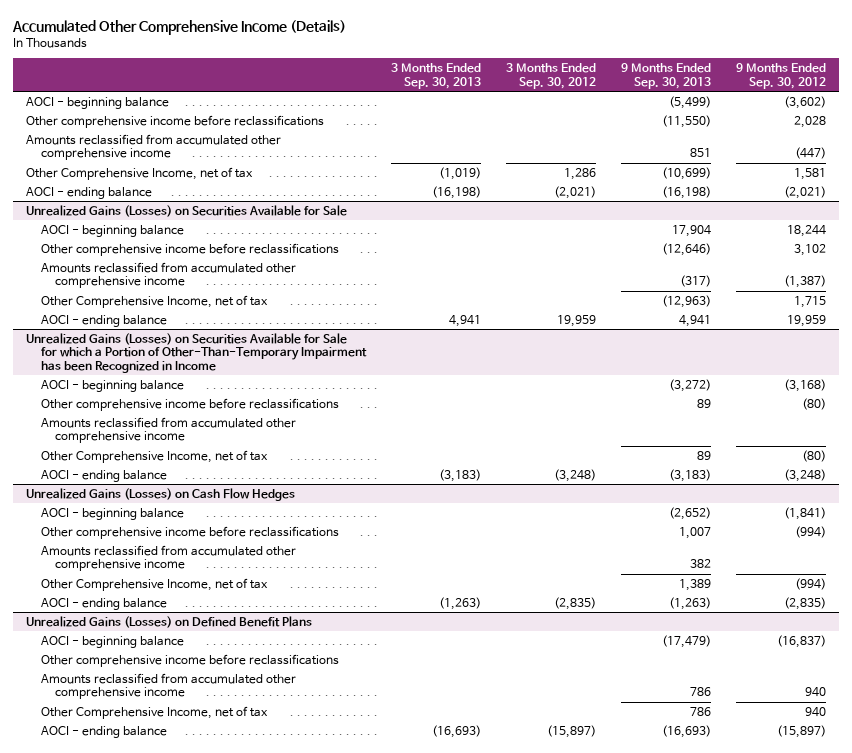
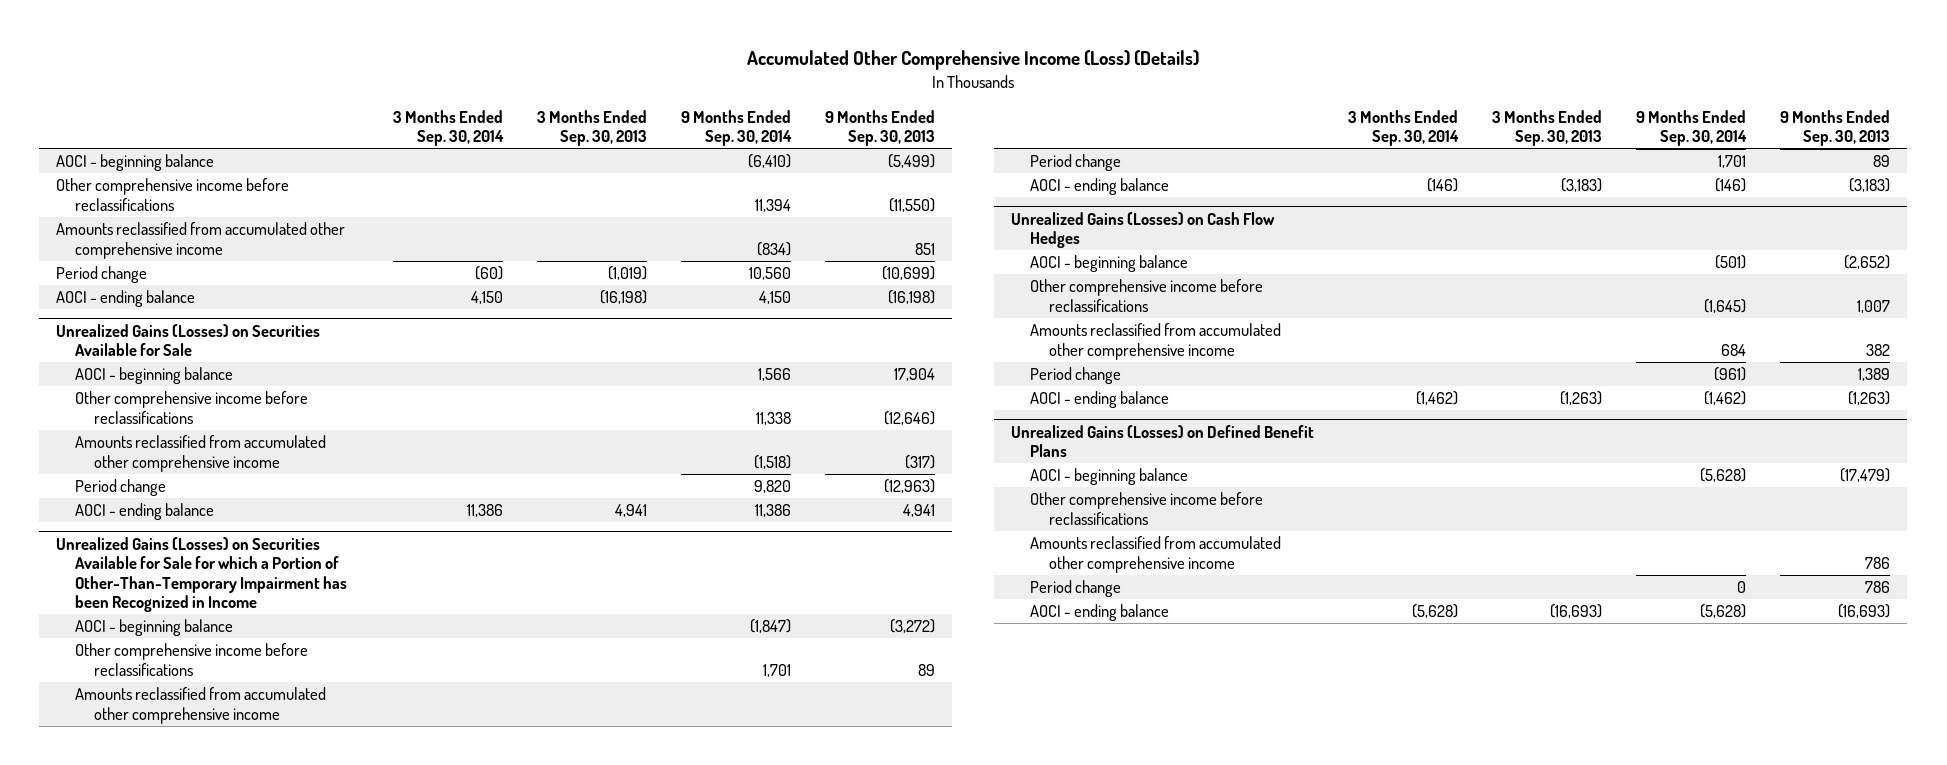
- Accumulated Other Comprehensive Income (Details)
+ Accumulated Other Comprehensive Income (Loss) (Details)
- | 3 Months Ended Sep. 30, 2013 | 3 Months Ended Sep. 30, 2012 | 9 Months Ended Sep. 30, 2013 | 9 Months Ended Sep. 30, 2012
+ | 3 Months Ended Sep. 30, 2014 | 3 Months Ended Sep. 30, 2013 | 9 Months Ended Sep. 30, 2014 | 9 Months Ended Sep. 30, 2013
- Other Comprehensive Income, net of tax | (1,019) | 1,286 | (10,699) | 1,581
+ Period change | (60) | (1,019) | 10,560 | (10,699)
@ Unrealized Gains (Losses) on Securities Available for Sale
- Other Comprehensive Income, net of tax | | | (12,963) | 1,715
+ Period change | | | 9,820 | (12,963)
@ Unrealized Gains (Losses) on Securities Available for Sale for which a Portion of Other-Than-Temporary Impairment has been Recognized in Income
- Other Comprehensive Income, net of tax | | | 89 | (80)
+ Period change | | | 1,701 | 89
@ Unrealized Gains (Losses) on Cash Flow Hedges
- Other Comprehensive Income, net of tax | | | 1,389 | (994)
+ Period change | | | (961) | 1,389
@ Unrealized Gains (Losses) on Defined Benefit Plans
- Other Comprehensive Income, net of tax | | | 786 | 940
+ Period change | | | 0 | 786

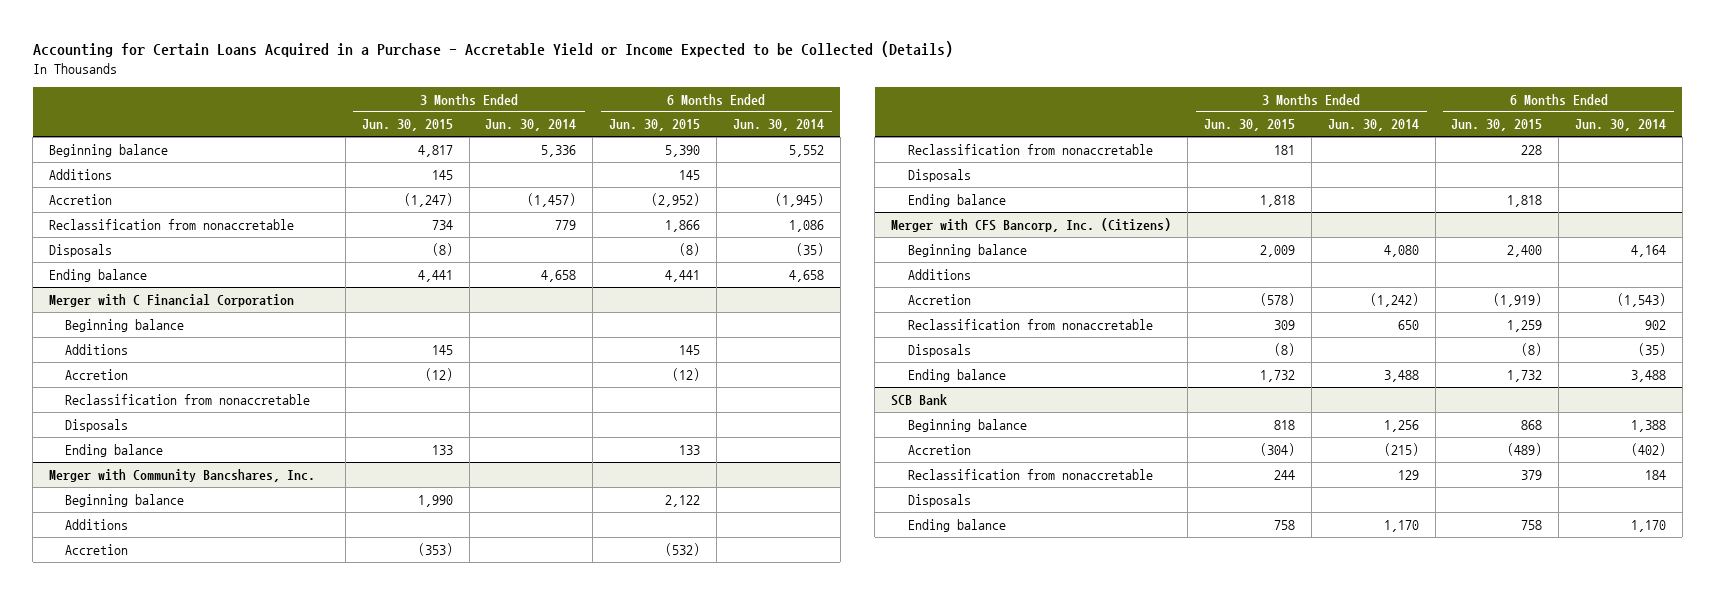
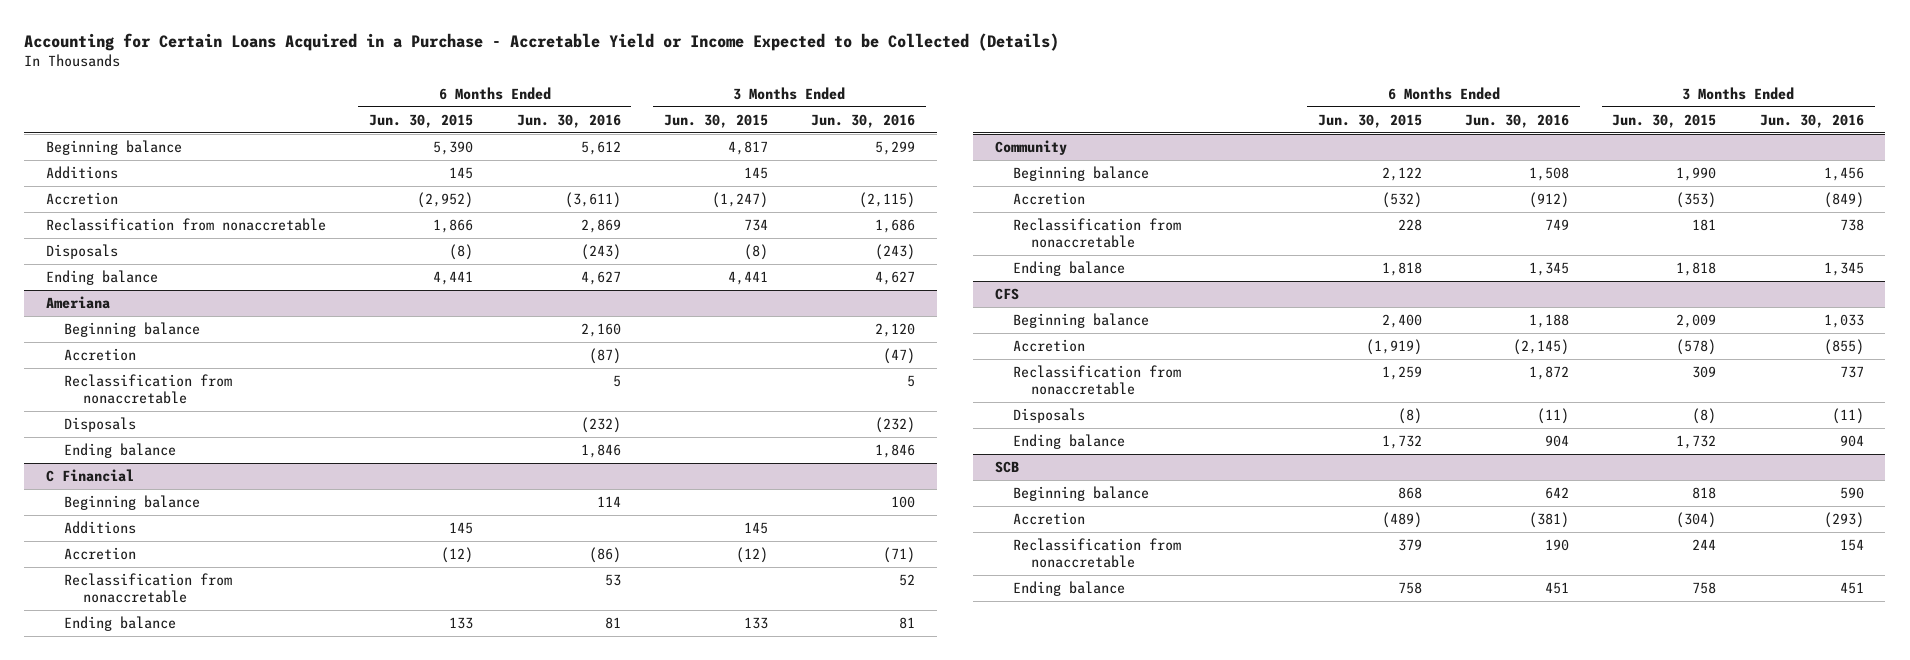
- | 3 Months Ended Jun. 30, 2015 | 3 Months Ended Jun. 30, 2014 | 6 Months Ended Jun. 30, 2015 | 6 Months Ended Jun. 30, 2014
+ | 6 Months Ended Jun. 30, 2015 | 6 Months Ended Jun. 30, 2016 | 3 Months Ended Jun. 30, 2015 | 3 Months Ended Jun. 30, 2016
- Merger with C Financial Corporation
+ Ameriana
+ Accretion | | (87) | | (47)
+ Reclassification from nonaccretable | | 5 | | 5
+ Disposals | | (232) | | (232)
+ Ending balance | | 1,846 | | 1,846
+ C Financial
+ Beginning balance | | 114 | | 100
- Disposals
- Merger with Community Bancshares, Inc.
+ Community
- Additions
- Disposals
- Merger with CFS Bancorp, Inc. (Citizens)
+ CFS
- Additions
- SCB Bank
+ SCB
- Disposals

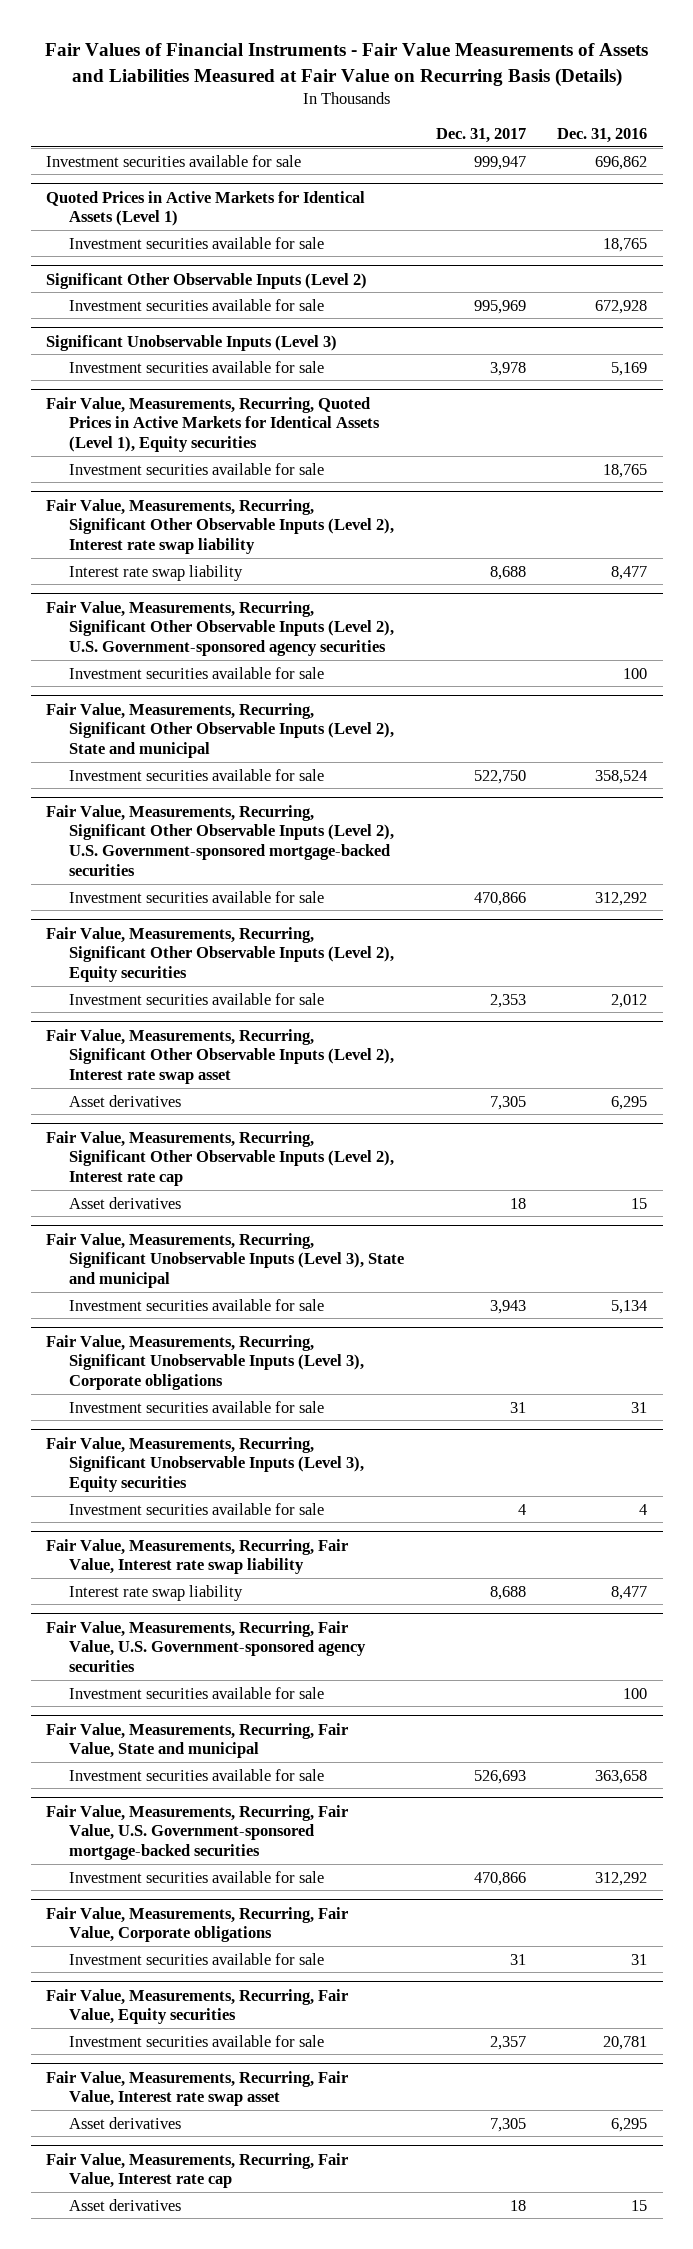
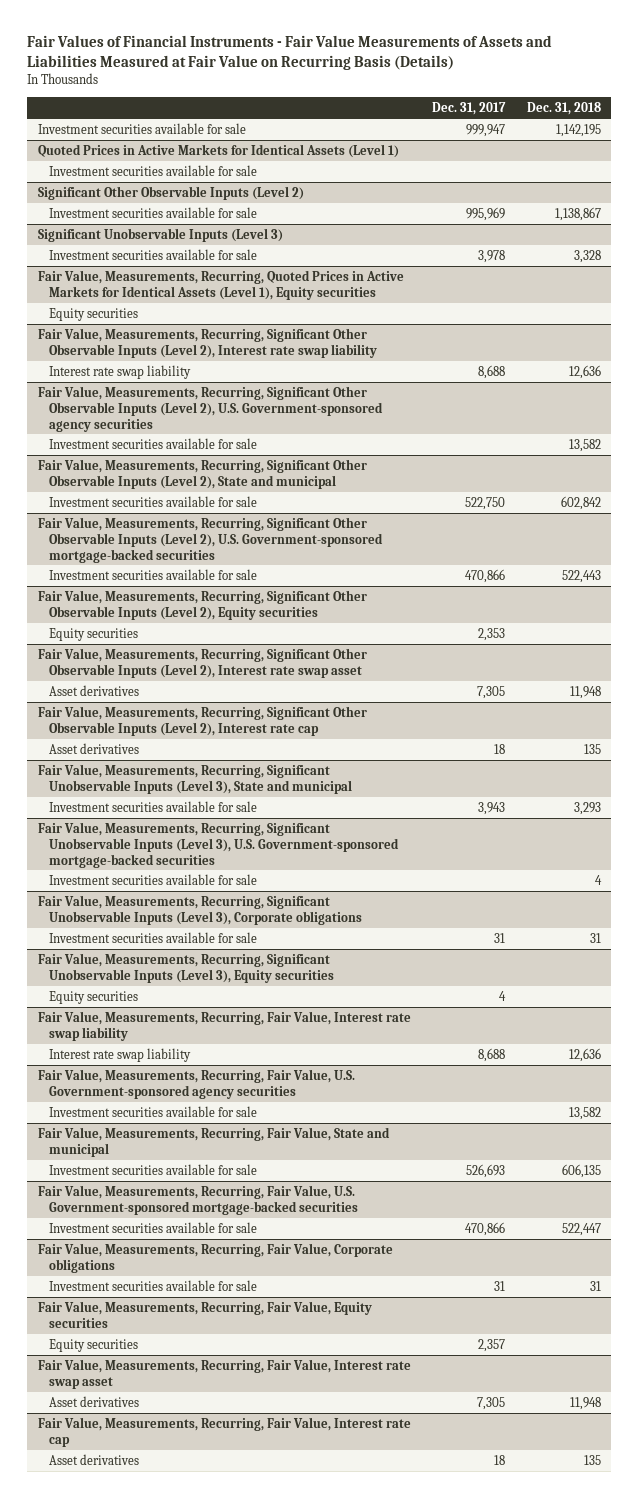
- | Dec. 31, 2017 | Dec. 31, 2016
+ | Dec. 31, 2017 | Dec. 31, 2018
@ Fair Value, Measurements, Recurring, Quoted Prices in Active Markets for Identical Assets (Level 1), Equity securities
- Investment securities available for sale | | 18,765
+ Equity securities
@ Fair Value, Measurements, Recurring, Significant Other Observable Inputs (Level 2), Equity securities
- Investment securities available for sale | 2,353 | 2,012
+ Equity securities | 2,353 |
+ Fair Value, Measurements, Recurring, Significant Unobservable Inputs (Level 3), U.S. Government-sponsored mortgage-backed securities
+ Investment securities available for sale | | 4
@ Fair Value, Measurements, Recurring, Significant Unobservable Inputs (Level 3), Equity securities
- Investment securities available for sale | 4 | 4
+ Equity securities | 4 |
@ Fair Value, Measurements, Recurring, Fair Value, Equity securities
- Investment securities available for sale | 2,357 | 20,781
+ Equity securities | 2,357 |

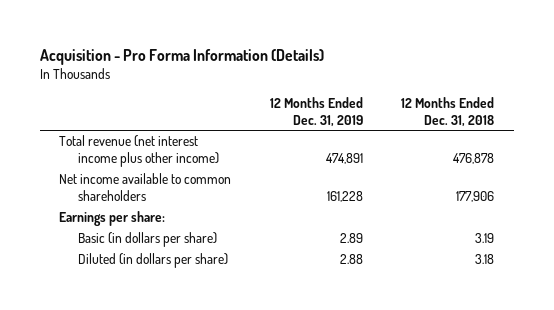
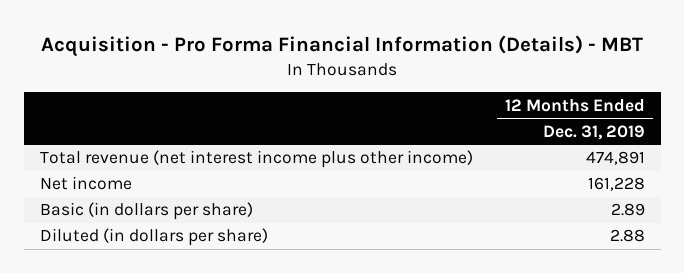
- Acquisition - Pro Forma Information (Details)
+ Acquisition - Pro Forma Financial Information (Details) - MBT
- | 12 Months Ended Dec. 31, 2019 | 12 Months Ended Dec. 31, 2018
+ | 12 Months Ended Dec. 31, 2019
- Net income available to common shareholders | 161,228 | 177,906
- Earnings per share:
+ Net income | 161,228

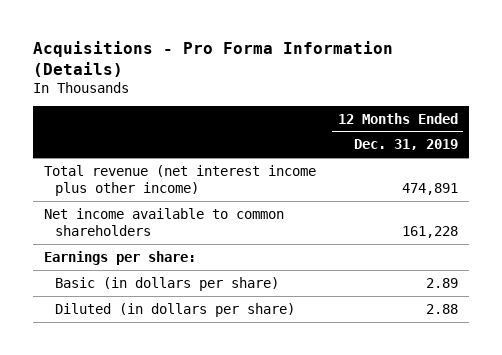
- Acquisition - Pro Forma Financial Information (Details) - MBT
+ Acquisitions - Pro Forma Information (Details)
- Net income | 161,228
+ Net income available to common shareholders | 161,228
+ Earnings per share:

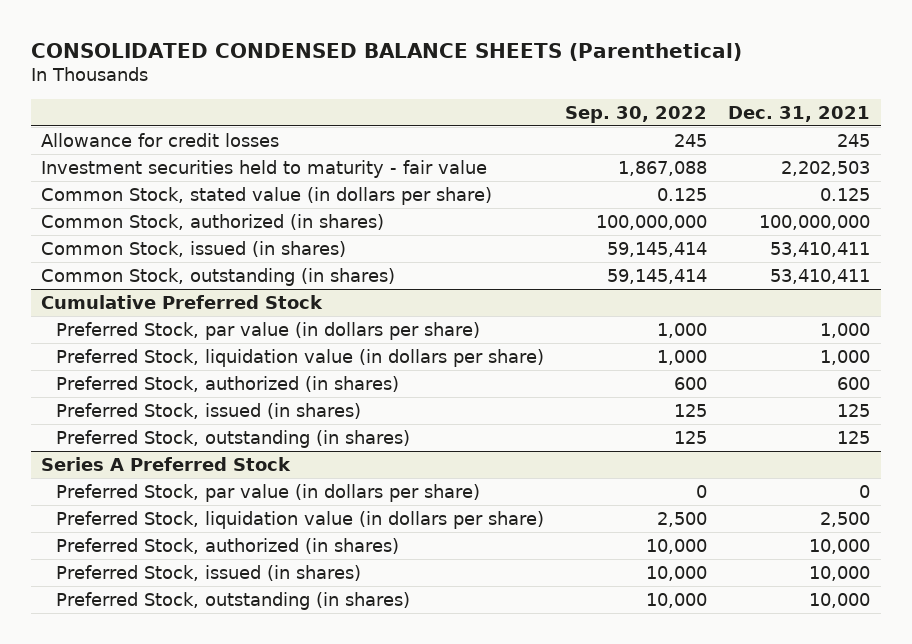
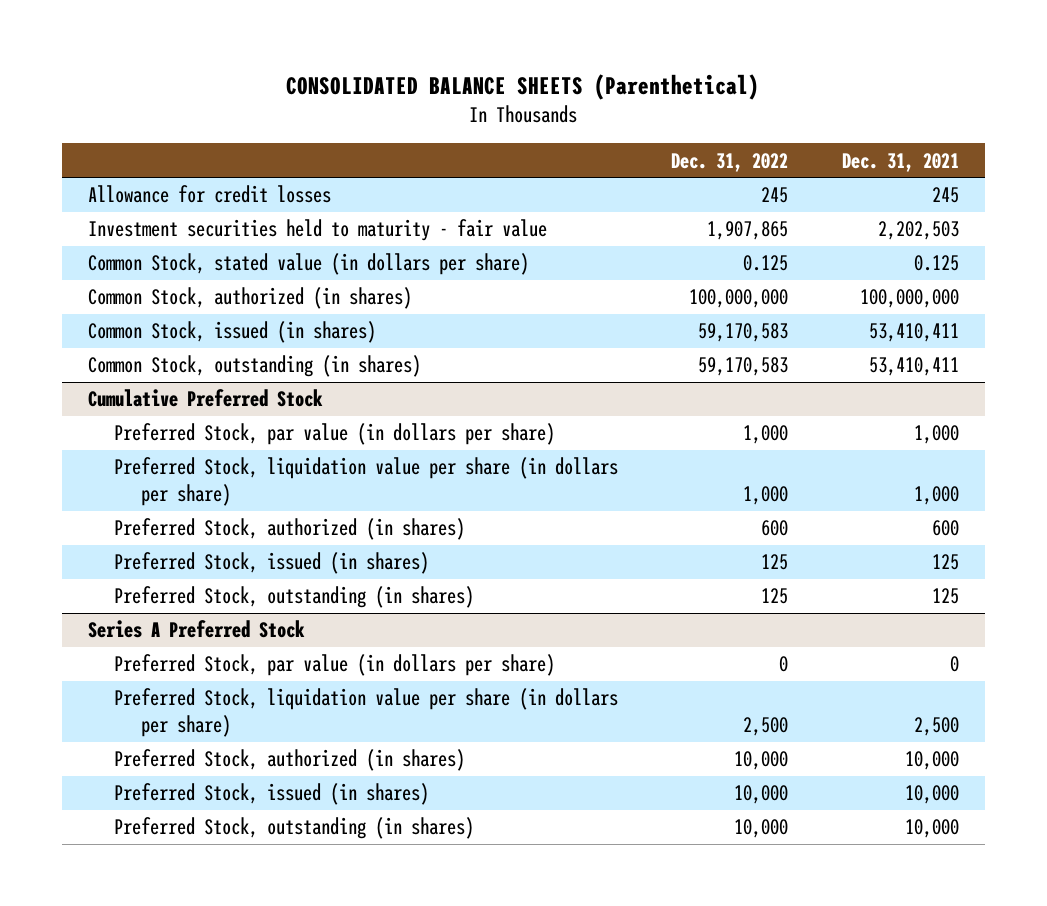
- CONSOLIDATED CONDENSED BALANCE SHEETS (Parenthetical)
+ CONSOLIDATED BALANCE SHEETS (Parenthetical)
- | Sep. 30, 2022 | Dec. 31, 2021
+ | Dec. 31, 2022 | Dec. 31, 2021
@ Cumulative Preferred Stock
- Preferred Stock, liquidation value (in dollars per share) | 1,000 | 1,000
+ Preferred Stock, liquidation value per share (in dollars per share) | 1,000 | 1,000
@ Series A Preferred Stock
- Preferred Stock, liquidation value (in dollars per share) | 2,500 | 2,500
+ Preferred Stock, liquidation value per share (in dollars per share) | 2,500 | 2,500

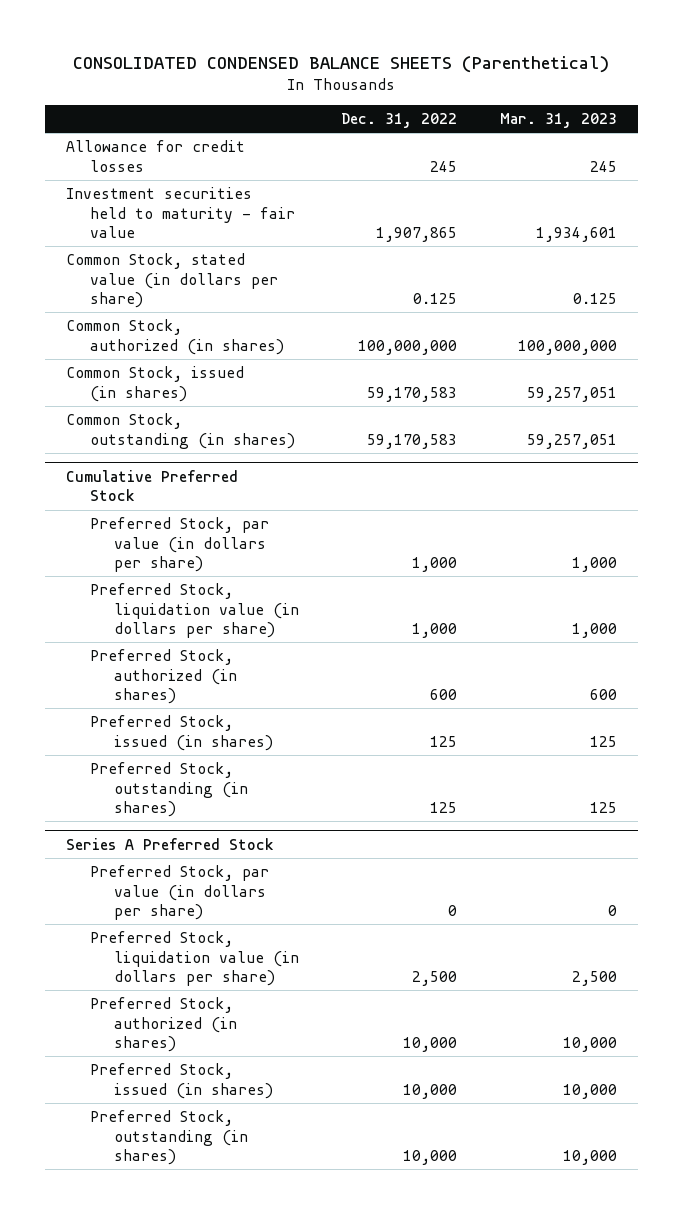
- CONSOLIDATED BALANCE SHEETS (Parenthetical)
+ CONSOLIDATED CONDENSED BALANCE SHEETS (Parenthetical)
- | Dec. 31, 2022 | Dec. 31, 2021
+ | Dec. 31, 2022 | Mar. 31, 2023
@ Cumulative Preferred Stock
- Preferred Stock, liquidation value per share (in dollars per share) | 1,000 | 1,000
+ Preferred Stock, liquidation value (in dollars per share) | 1,000 | 1,000
@ Series A Preferred Stock
- Preferred Stock, liquidation value per share (in dollars per share) | 2,500 | 2,500
+ Preferred Stock, liquidation value (in dollars per share) | 2,500 | 2,500

